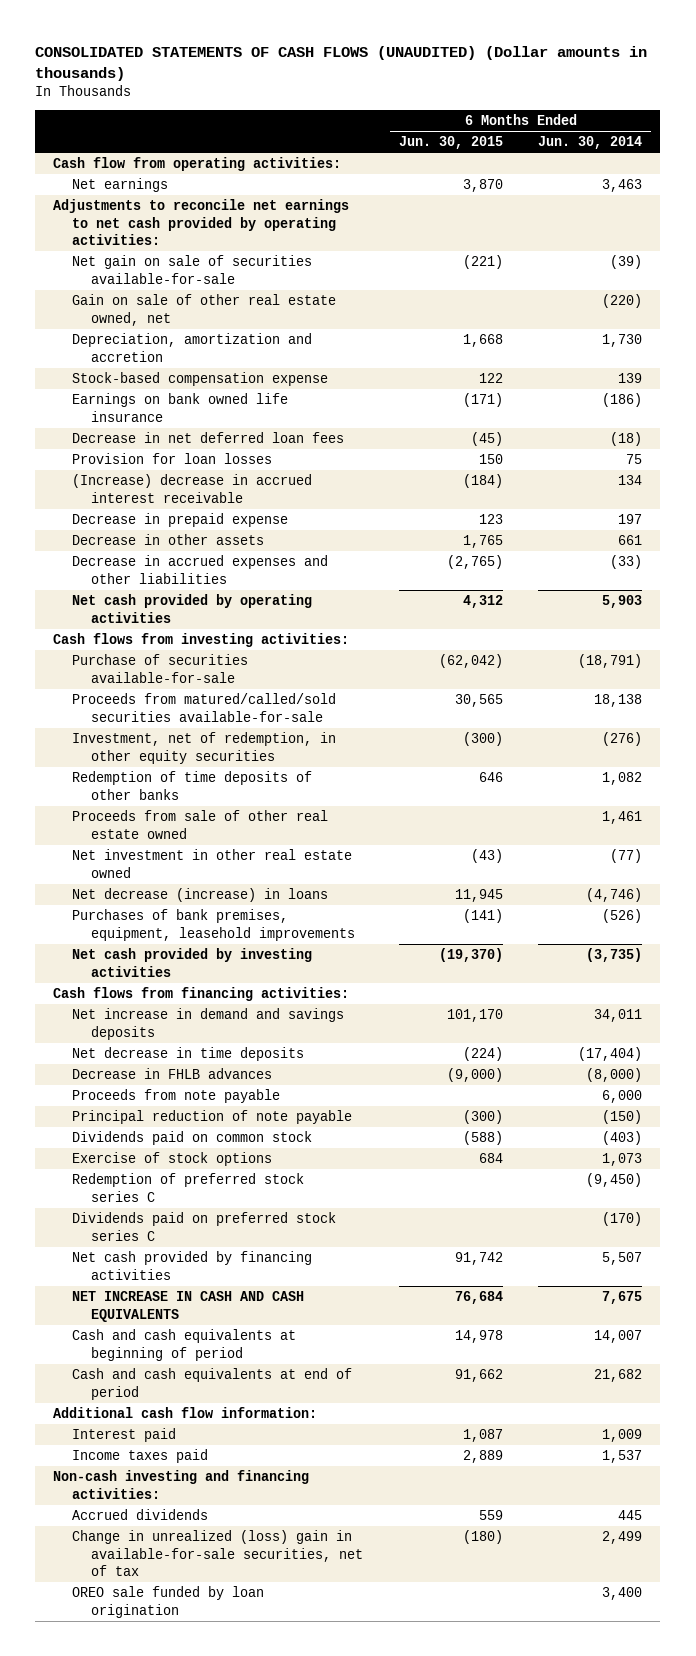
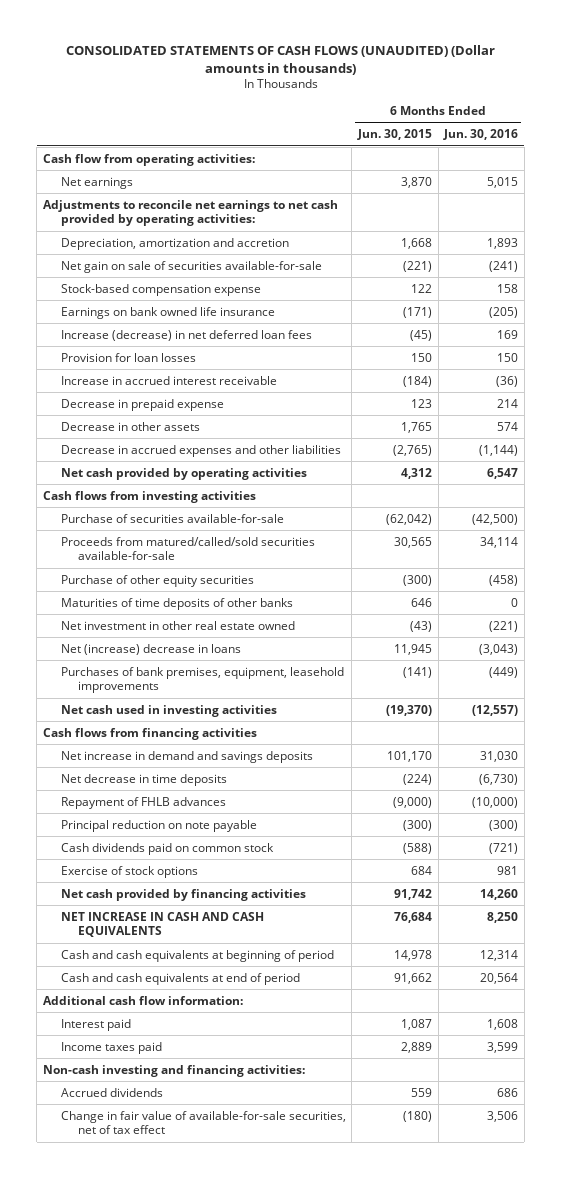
- | 6 Months Ended Jun. 30, 2015 | 6 Months Ended Jun. 30, 2014
+ | 6 Months Ended Jun. 30, 2015 | 6 Months Ended Jun. 30, 2016
- Gain on sale of other real estate owned, net | | (220)
moved down: Net gain on sale of securities available-for-sale | (221) | (241)
- Decrease in net deferred loan fees | (45) | (18)
+ Increase (decrease) in net deferred loan fees | (45) | 169
- (Increase) decrease in accrued interest receivable | (184) | 134
+ Increase in accrued interest receivable | (184) | (36)
- Cash flows from investing activities:
+ Cash flows from investing activities
- Investment, net of redemption, in other equity securities | (300) | (276)
- Redemption of time deposits of other banks | 646 | 1,082
- Proceeds from sale of other real estate owned | | 1,461
+ Purchase of other equity securities | (300) | (458)
+ Maturities of time deposits of other banks | 646 | 0
- Net decrease (increase) in loans | 11,945 | (4,746)
+ Net (increase) decrease in loans | 11,945 | (3,043)
- Net cash provided by investing activities | (19,370) | (3,735)
- Cash flows from financing activities:
+ Net cash used in investing activities | (19,370) | (12,557)
+ Cash flows from financing activities
- Decrease in FHLB advances | (9,000) | (8,000)
- Proceeds from note payable | | 6,000
- Principal reduction of note payable | (300) | (150)
- Dividends paid on common stock | (588) | (403)
+ Repayment of FHLB advances | (9,000) | (10,000)
+ Principal reduction on note payable | (300) | (300)
+ Cash dividends paid on common stock | (588) | (721)
- Redemption of preferred stock series C | | (9,450)
- Dividends paid on preferred stock series C | | (170)
- Change in unrealized (loss) gain in available-for-sale securities, net of tax | (180) | 2,499
- OREO sale funded by loan origination | | 3,400
+ Change in fair value of available-for-sale securities, net of tax effect | (180) | 3,506

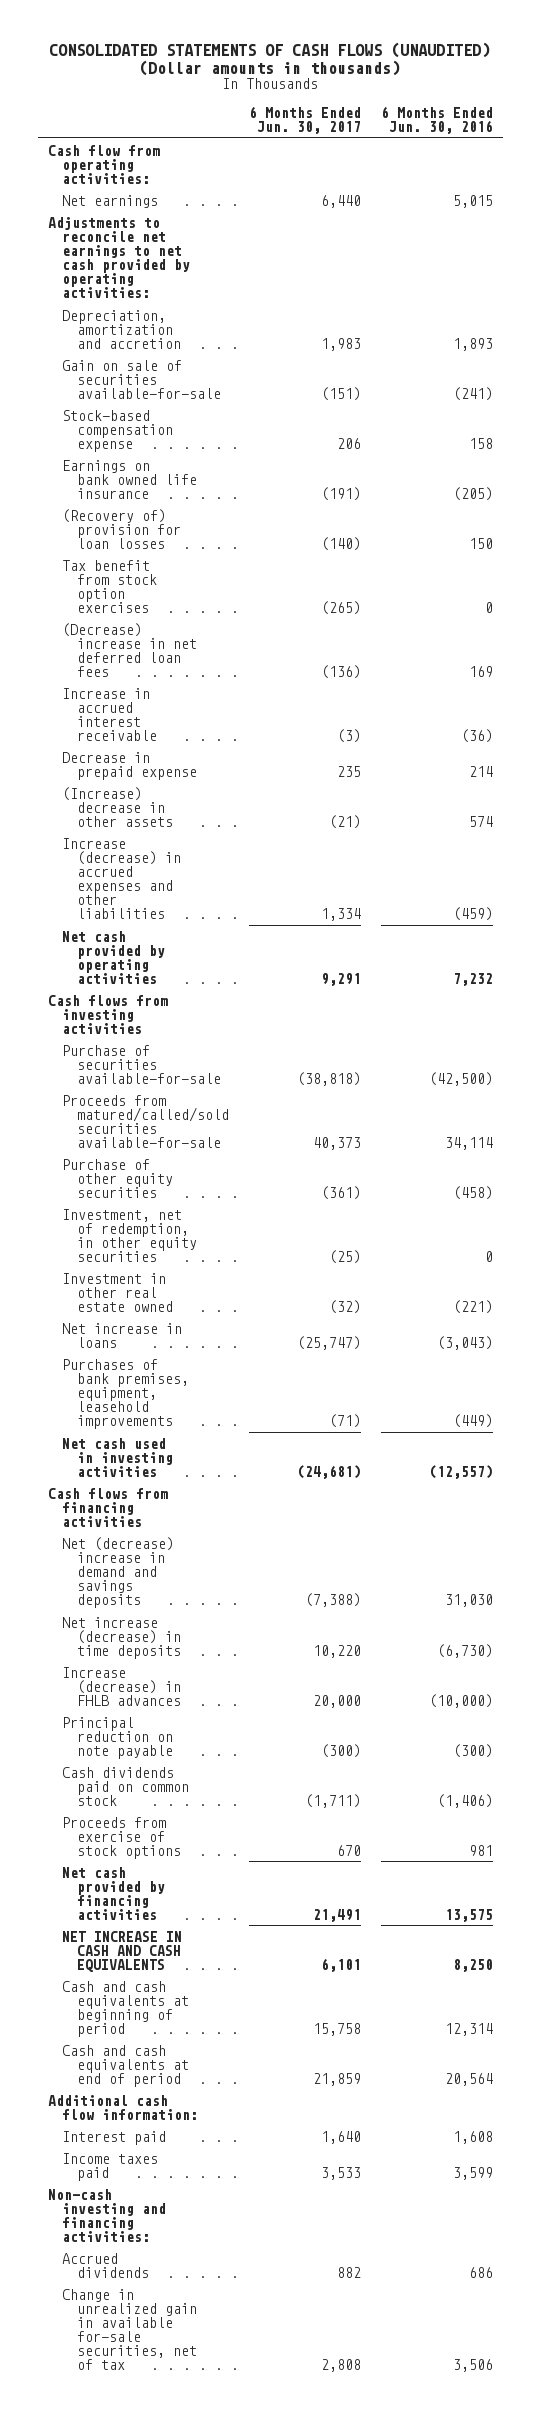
- | 6 Months Ended Jun. 30, 2015 | 6 Months Ended Jun. 30, 2016
+ | 6 Months Ended Jun. 30, 2017 | 6 Months Ended Jun. 30, 2016
- Net gain on sale of securities available-for-sale | (221) | (241)
+ Gain on sale of securities available-for-sale | (151) | (241)
- Increase (decrease) in net deferred loan fees | (45) | 169
- Provision for loan losses | 150 | 150
+ (Recovery of) provision for loan losses | (140) | 150
+ Tax benefit from stock option exercises | (265) | 0
+ (Decrease) increase in net deferred loan fees | (136) | 169
- Decrease in other assets | 1,765 | 574
- Decrease in accrued expenses and other liabilities | (2,765) | (1,144)
- Net cash provided by operating activities | 4,312 | 6,547
+ (Increase) decrease in other assets | (21) | 574
+ Increase (decrease) in accrued expenses and other liabilities | 1,334 | (459)
+ Net cash provided by operating activities | 9,291 | 7,232
- Maturities of time deposits of other banks | 646 | 0
- Net investment in other real estate owned | (43) | (221)
- Net (increase) decrease in loans | 11,945 | (3,043)
+ Investment, net of redemption, in other equity securities | (25) | 0
+ Investment in other real estate owned | (32) | (221)
+ Net increase in loans | (25,747) | (3,043)
- Net increase in demand and savings deposits | 101,170 | 31,030
- Net decrease in time deposits | (224) | (6,730)
- Repayment of FHLB advances | (9,000) | (10,000)
+ Net (decrease) increase in demand and savings deposits | (7,388) | 31,030
+ Net increase (decrease) in time deposits | 10,220 | (6,730)
+ Increase (decrease) in FHLB advances | 20,000 | (10,000)
- Cash dividends paid on common stock | (588) | (721)
- Exercise of stock options | 684 | 981
- Net cash provided by financing activities | 91,742 | 14,260
+ Cash dividends paid on common stock | (1,711) | (1,406)
+ Proceeds from exercise of stock options | 670 | 981
+ Net cash provided by financing activities | 21,491 | 13,575
- Change in fair value of available-for-sale securities, net of tax effect | (180) | 3,506
+ Change in unrealized gain in available for-sale securities, net of tax | 2,808 | 3,506

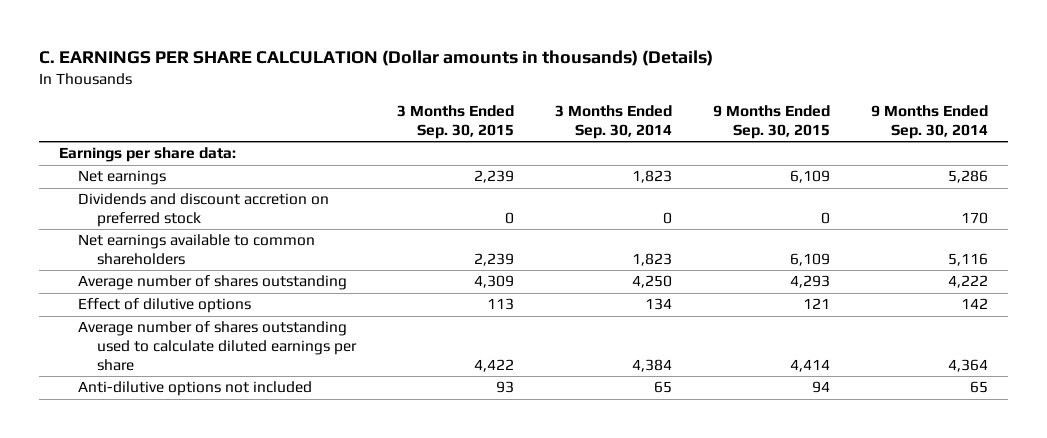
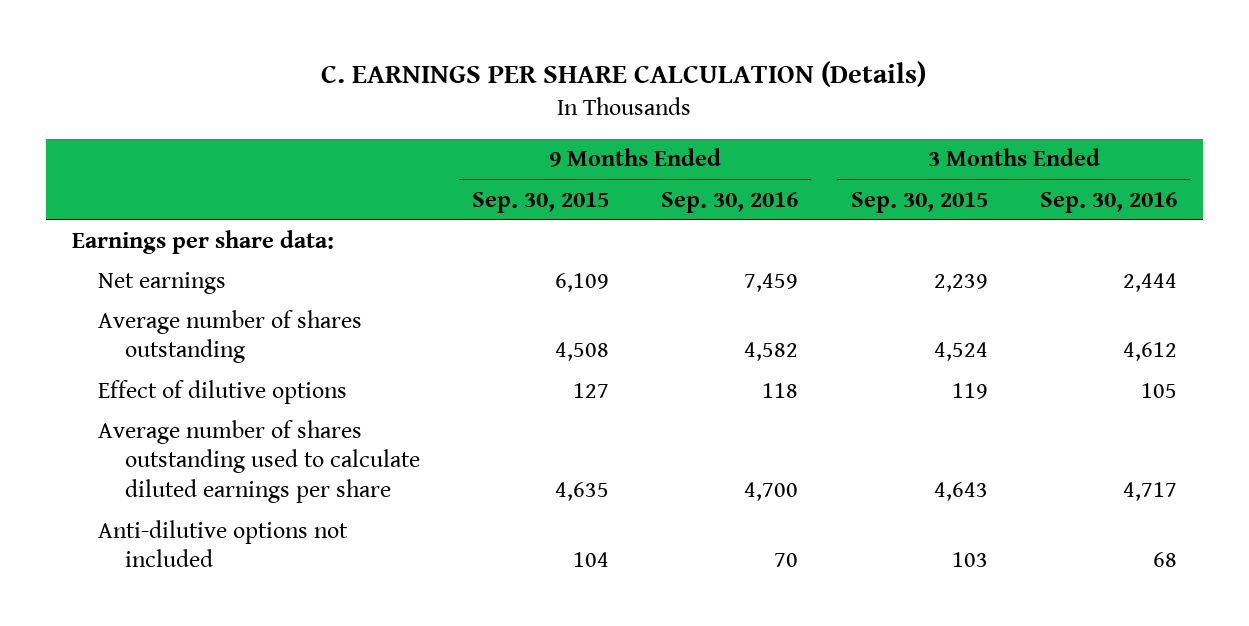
- C. EARNINGS PER SHARE CALCULATION (Dollar amounts in thousands) (Details)
+ C. EARNINGS PER SHARE CALCULATION (Details)
- | 3 Months Ended Sep. 30, 2015 | 3 Months Ended Sep. 30, 2014 | 9 Months Ended Sep. 30, 2015 | 9 Months Ended Sep. 30, 2014
+ | 9 Months Ended Sep. 30, 2015 | 9 Months Ended Sep. 30, 2016 | 3 Months Ended Sep. 30, 2015 | 3 Months Ended Sep. 30, 2016
- Dividends and discount accretion on preferred stock | 0 | 0 | 0 | 170
- Net earnings available to common shareholders | 2,239 | 1,823 | 6,109 | 5,116
- Average number of shares outstanding | 4,309 | 4,250 | 4,293 | 4,222
- Effect of dilutive options | 113 | 134 | 121 | 142
- Average number of shares outstanding used to calculate diluted earnings per share | 4,422 | 4,384 | 4,414 | 4,364
- Anti-dilutive options not included | 93 | 65 | 94 | 65
+ Average number of shares outstanding | 4,508 | 4,582 | 4,524 | 4,612
+ Effect of dilutive options | 127 | 118 | 119 | 105
+ Average number of shares outstanding used to calculate diluted earnings per share | 4,635 | 4,700 | 4,643 | 4,717
+ Anti-dilutive options not included | 104 | 70 | 103 | 68

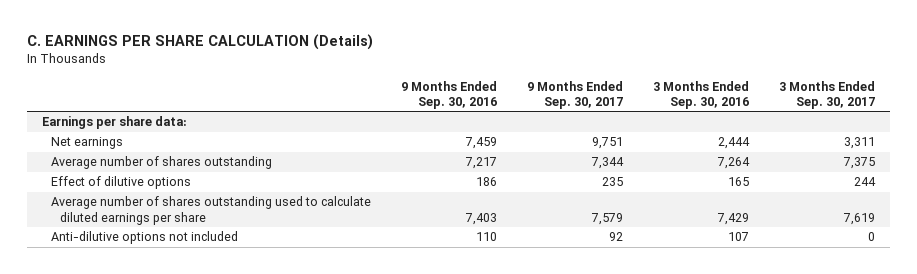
- | 9 Months Ended Sep. 30, 2015 | 9 Months Ended Sep. 30, 2016 | 3 Months Ended Sep. 30, 2015 | 3 Months Ended Sep. 30, 2016
+ | 9 Months Ended Sep. 30, 2016 | 9 Months Ended Sep. 30, 2017 | 3 Months Ended Sep. 30, 2016 | 3 Months Ended Sep. 30, 2017
- Average number of shares outstanding | 4,508 | 4,582 | 4,524 | 4,612
- Effect of dilutive options | 127 | 118 | 119 | 105
- Average number of shares outstanding used to calculate diluted earnings per share | 4,635 | 4,700 | 4,643 | 4,717
- Anti-dilutive options not included | 104 | 70 | 103 | 68
+ Average number of shares outstanding | 7,217 | 7,344 | 7,264 | 7,375
+ Effect of dilutive options | 186 | 235 | 165 | 244
+ Average number of shares outstanding used to calculate diluted earnings per share | 7,403 | 7,579 | 7,429 | 7,619
+ Anti-dilutive options not included | 110 | 92 | 107 | 0

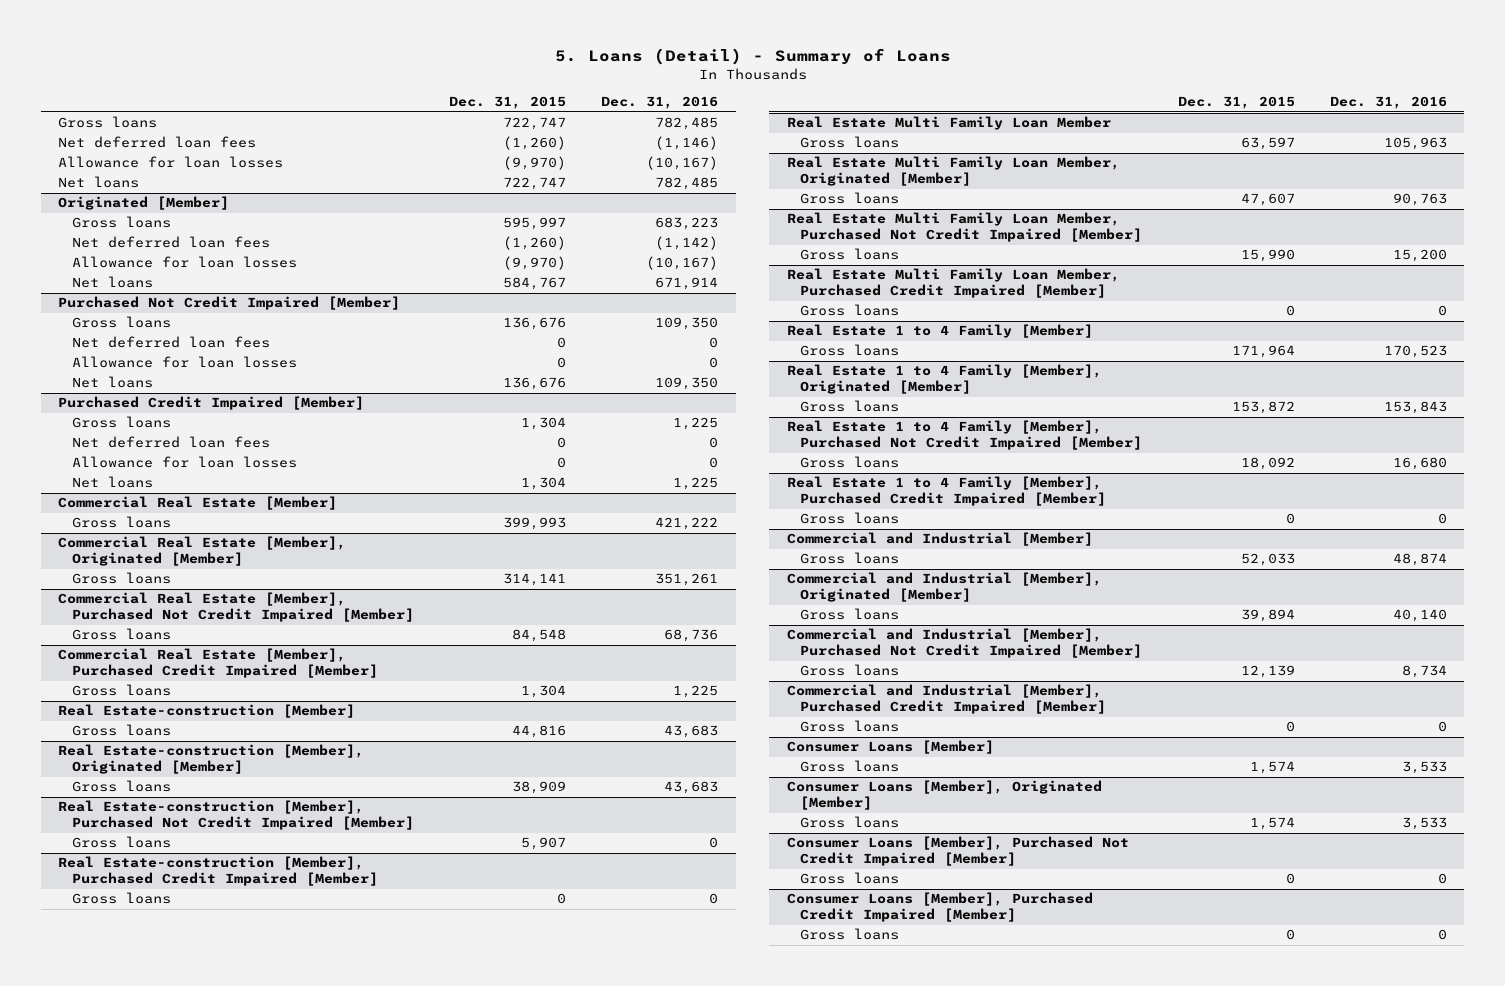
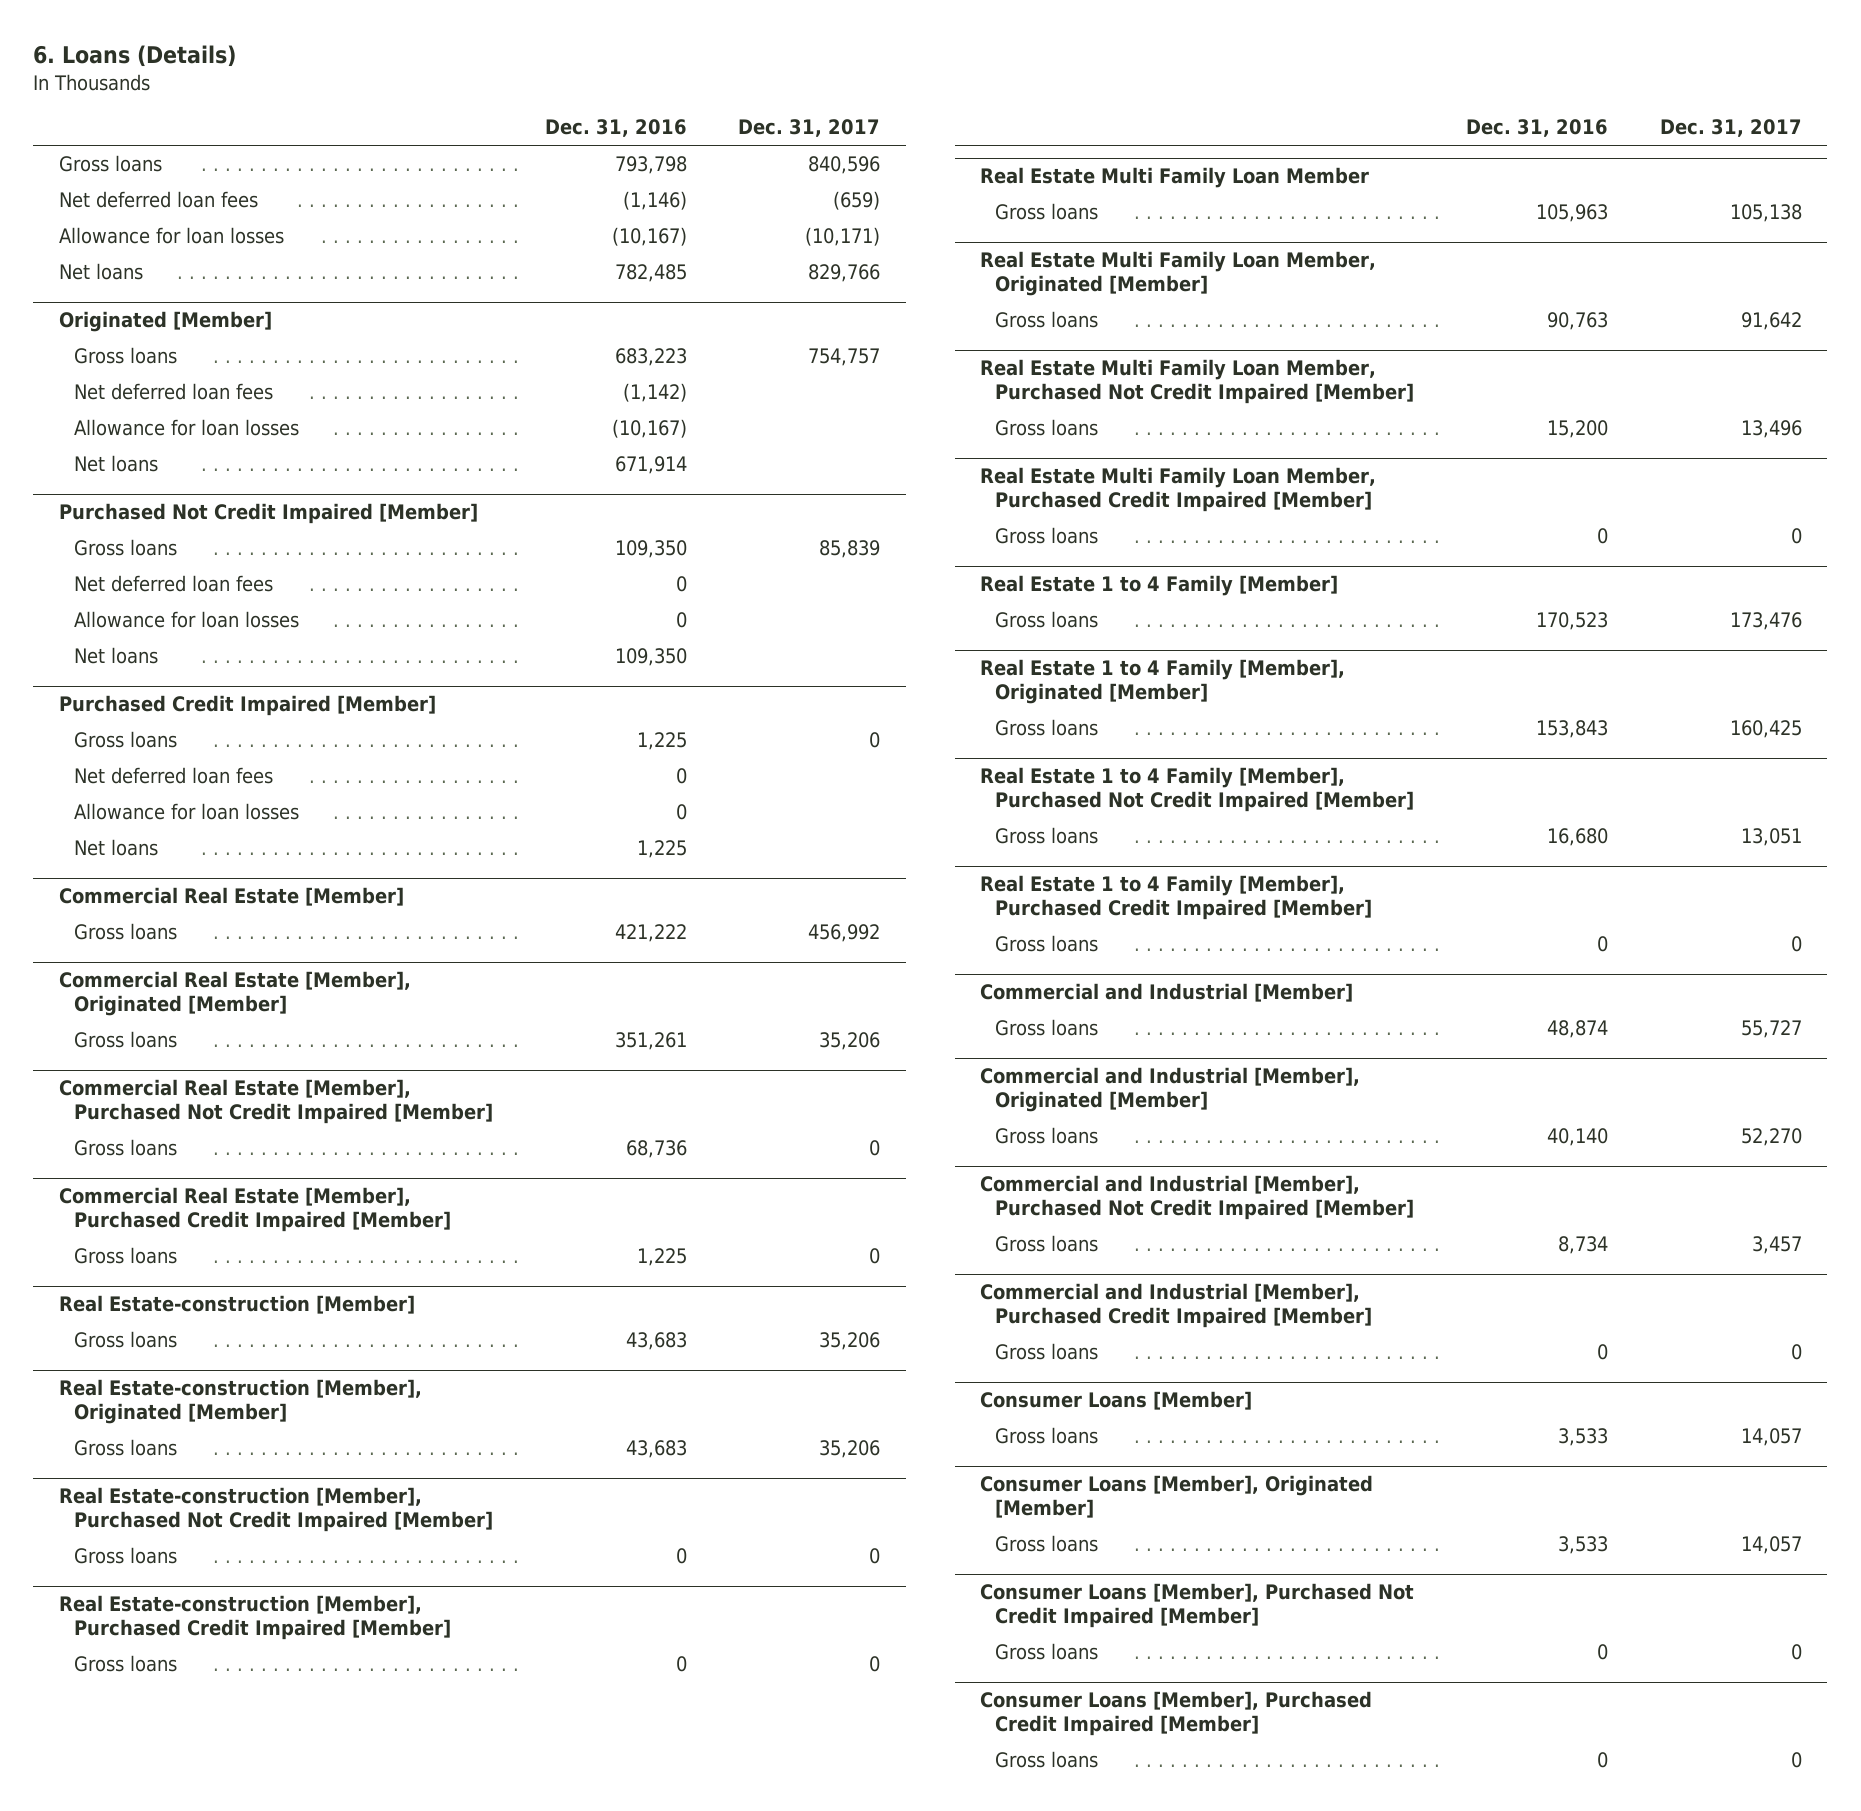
- 5. Loans (Detail) - Summary of Loans
+ 6. Loans (Details)
- | Dec. 31, 2015 | Dec. 31, 2016
+ | Dec. 31, 2016 | Dec. 31, 2017
- Gross loans | 722,747 | 782,485
+ Gross loans | 793,798 | 840,596

